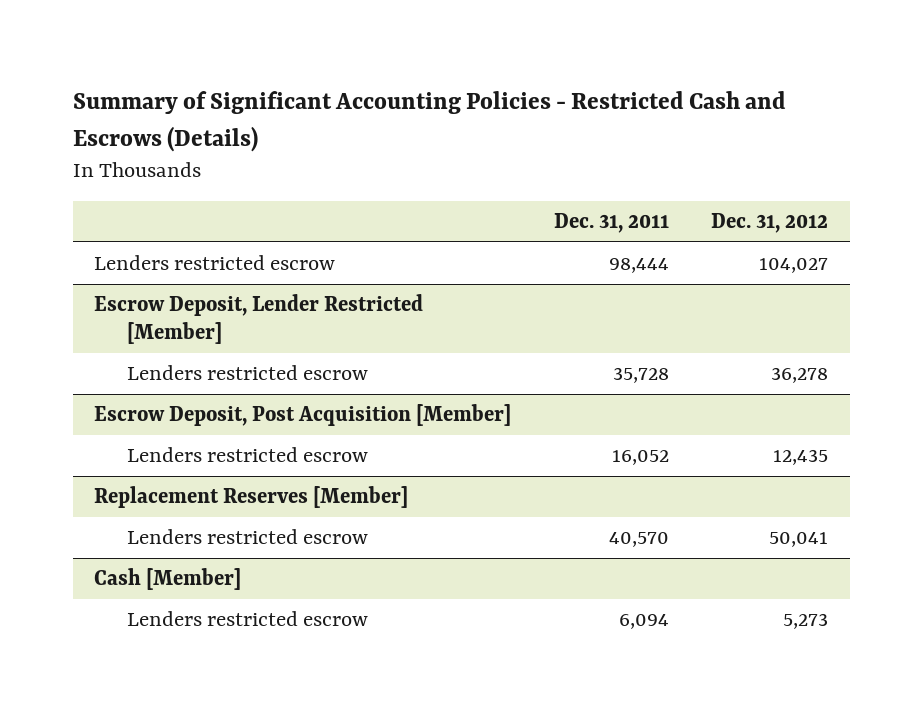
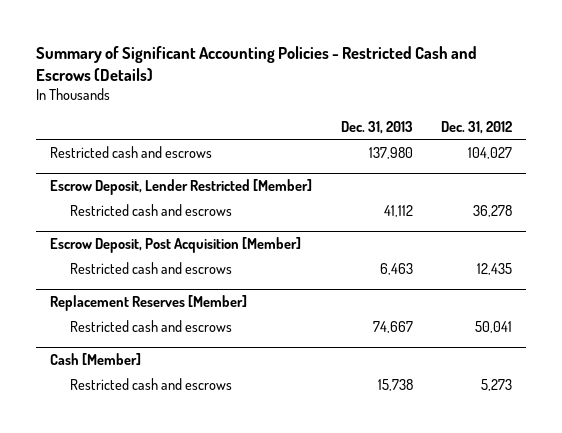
- | Dec. 31, 2011 | Dec. 31, 2012
+ | Dec. 31, 2013 | Dec. 31, 2012
- Lenders restricted escrow | 98,444 | 104,027
+ Restricted cash and escrows | 137,980 | 104,027
@ Escrow Deposit, Lender Restricted [Member]
- Lenders restricted escrow | 35,728 | 36,278
+ Restricted cash and escrows | 41,112 | 36,278
@ Escrow Deposit, Post Acquisition [Member]
- Lenders restricted escrow | 16,052 | 12,435
+ Restricted cash and escrows | 6,463 | 12,435
@ Replacement Reserves [Member]
- Lenders restricted escrow | 40,570 | 50,041
+ Restricted cash and escrows | 74,667 | 50,041
@ Cash [Member]
- Lenders restricted escrow | 6,094 | 5,273
+ Restricted cash and escrows | 15,738 | 5,273

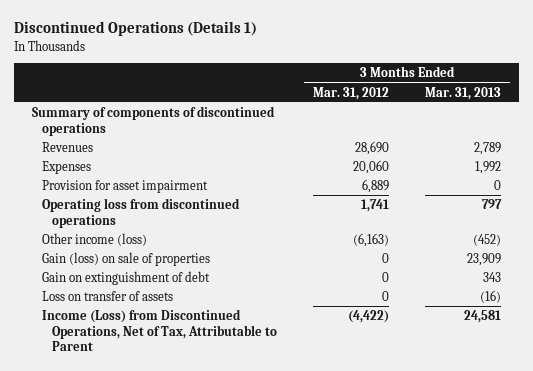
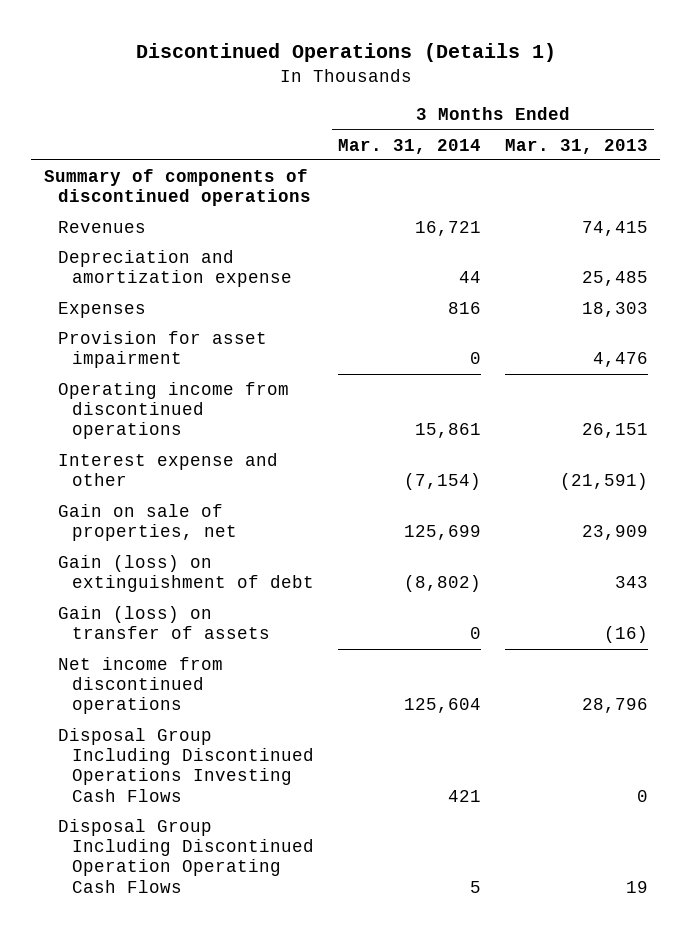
- | 3 Months Ended Mar. 31, 2012 | 3 Months Ended Mar. 31, 2013
+ | 3 Months Ended Mar. 31, 2014 | 3 Months Ended Mar. 31, 2013
- Revenues | 28,690 | 2,789
- Expenses | 20,060 | 1,992
- Provision for asset impairment | 6,889 | 0
- Operating loss from discontinued operations | 1,741 | 797
- Other income (loss) | (6,163) | (452)
- Gain (loss) on sale of properties | 0 | 23,909
- Gain on extinguishment of debt | 0 | 343
- Loss on transfer of assets | 0 | (16)
- Income (Loss) from Discontinued Operations, Net of Tax, Attributable to Parent | (4,422) | 24,581
+ Revenues | 16,721 | 74,415
+ Depreciation and amortization expense | 44 | 25,485
+ Expenses | 816 | 18,303
+ Provision for asset impairment | 0 | 4,476
+ Operating income from discontinued operations | 15,861 | 26,151
+ Interest expense and other | (7,154) | (21,591)
+ Gain on sale of properties, net | 125,699 | 23,909
+ Gain (loss) on extinguishment of debt | (8,802) | 343
+ Gain (loss) on transfer of assets | 0 | (16)
+ Net income from discontinued operations | 125,604 | 28,796
+ Disposal Group Including Discontinued Operations Investing Cash Flows | 421 | 0
+ Disposal Group Including Discontinued Operation Operating Cash Flows | 5 | 19

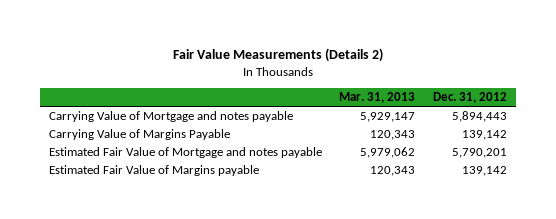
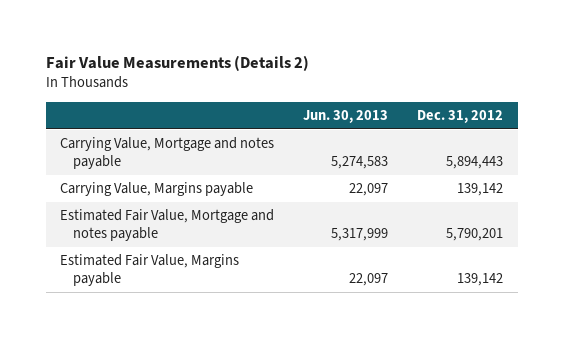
- | Mar. 31, 2013 | Dec. 31, 2012
+ | Jun. 30, 2013 | Dec. 31, 2012
- Carrying Value of Mortgage and notes payable | 5,929,147 | 5,894,443
- Carrying Value of Margins Payable | 120,343 | 139,142
- Estimated Fair Value of Mortgage and notes payable | 5,979,062 | 5,790,201
- Estimated Fair Value of Margins payable | 120,343 | 139,142
+ Carrying Value, Mortgage and notes payable | 5,274,583 | 5,894,443
+ Carrying Value, Margins payable | 22,097 | 139,142
+ Estimated Fair Value, Mortgage and notes payable | 5,317,999 | 5,790,201
+ Estimated Fair Value, Margins payable | 22,097 | 139,142

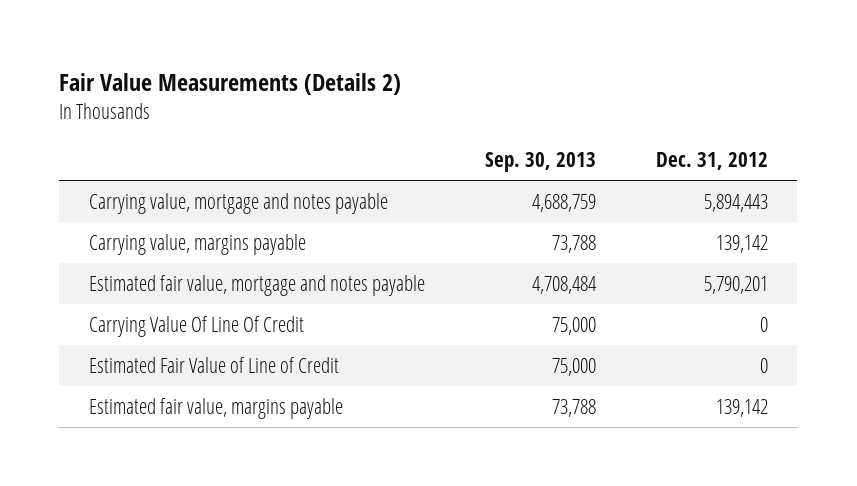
- | Jun. 30, 2013 | Dec. 31, 2012
+ | Sep. 30, 2013 | Dec. 31, 2012
- Carrying Value, Mortgage and notes payable | 5,274,583 | 5,894,443
- Carrying Value, Margins payable | 22,097 | 139,142
- Estimated Fair Value, Mortgage and notes payable | 5,317,999 | 5,790,201
- Estimated Fair Value, Margins payable | 22,097 | 139,142
+ Carrying value, mortgage and notes payable | 4,688,759 | 5,894,443
+ Carrying value, margins payable | 73,788 | 139,142
+ Estimated fair value, mortgage and notes payable | 4,708,484 | 5,790,201
+ Carrying Value Of Line Of Credit | 75,000 | 0
+ Estimated Fair Value of Line of Credit | 75,000 | 0
+ Estimated fair value, margins payable | 73,788 | 139,142

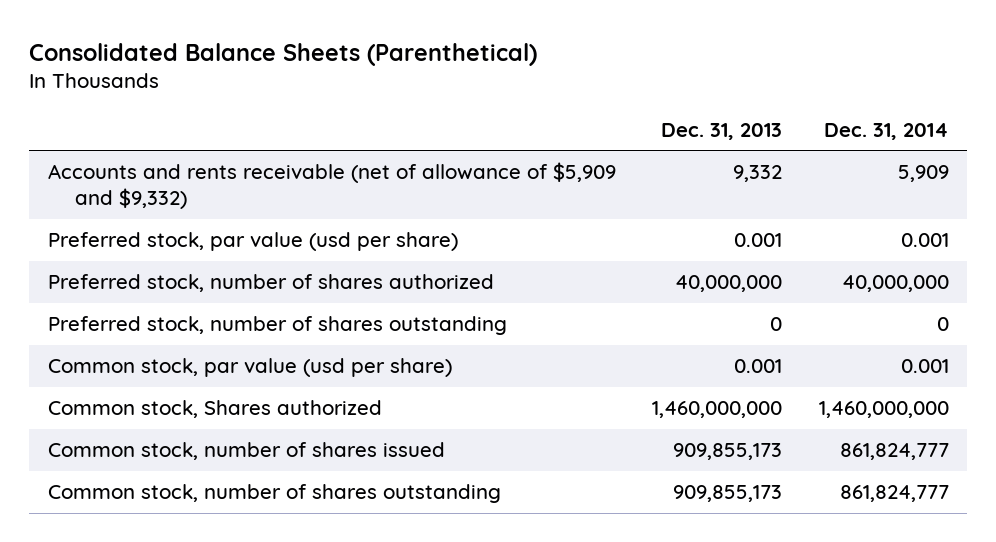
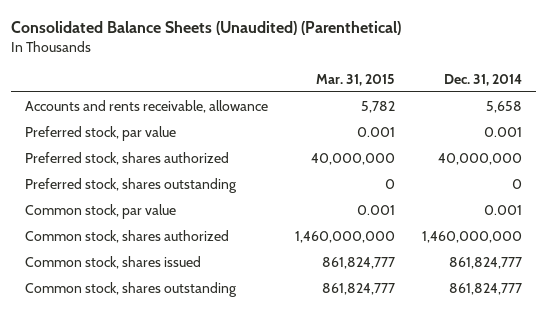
- Consolidated Balance Sheets (Parenthetical)
+ Consolidated Balance Sheets (Unaudited) (Parenthetical)
- | Dec. 31, 2013 | Dec. 31, 2014
+ | Mar. 31, 2015 | Dec. 31, 2014
- Accounts and rents receivable (net of allowance of $5,909 and $9,332) | 9,332 | 5,909
- Preferred stock, par value (usd per share) | 0.001 | 0.001
- Preferred stock, number of shares authorized | 40,000,000 | 40,000,000
- Preferred stock, number of shares outstanding | 0 | 0
- Common stock, par value (usd per share) | 0.001 | 0.001
- Common stock, Shares authorized | 1,460,000,000 | 1,460,000,000
- Common stock, number of shares issued | 909,855,173 | 861,824,777
- Common stock, number of shares outstanding | 909,855,173 | 861,824,777
+ Accounts and rents receivable, allowance | 5,782 | 5,658
+ Preferred stock, par value | 0.001 | 0.001
+ Preferred stock, shares authorized | 40,000,000 | 40,000,000
+ Preferred stock, shares outstanding | 0 | 0
+ Common stock, par value | 0.001 | 0.001
+ Common stock, shares authorized | 1,460,000,000 | 1,460,000,000
+ Common stock, shares issued | 861,824,777 | 861,824,777
+ Common stock, shares outstanding | 861,824,777 | 861,824,777

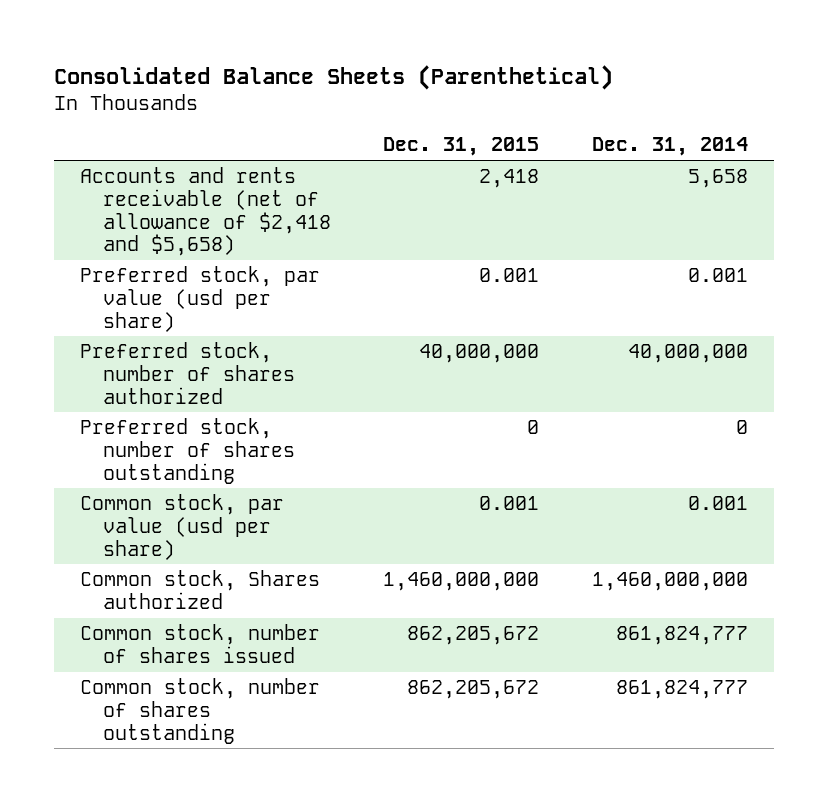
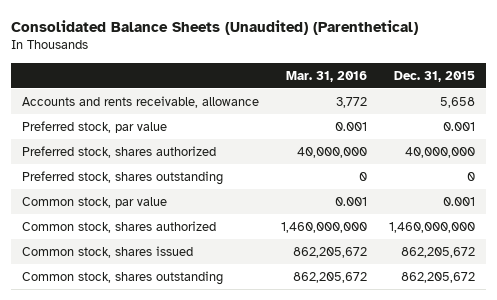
- Consolidated Balance Sheets (Parenthetical)
+ Consolidated Balance Sheets (Unaudited) (Parenthetical)
- | Dec. 31, 2015 | Dec. 31, 2014
+ | Mar. 31, 2016 | Dec. 31, 2015
- Accounts and rents receivable (net of allowance of $2,418 and $5,658) | 2,418 | 5,658
- Preferred stock, par value (usd per share) | 0.001 | 0.001
- Preferred stock, number of shares authorized | 40,000,000 | 40,000,000
- Preferred stock, number of shares outstanding | 0 | 0
- Common stock, par value (usd per share) | 0.001 | 0.001
- Common stock, Shares authorized | 1,460,000,000 | 1,460,000,000
- Common stock, number of shares issued | 862,205,672 | 861,824,777
- Common stock, number of shares outstanding | 862,205,672 | 861,824,777
+ Accounts and rents receivable, allowance | 3,772 | 5,658
+ Preferred stock, par value | 0.001 | 0.001
+ Preferred stock, shares authorized | 40,000,000 | 40,000,000
+ Preferred stock, shares outstanding | 0 | 0
+ Common stock, par value | 0.001 | 0.001
+ Common stock, shares authorized | 1,460,000,000 | 1,460,000,000
+ Common stock, shares issued | 862,205,672 | 862,205,672
+ Common stock, shares outstanding | 862,205,672 | 862,205,672

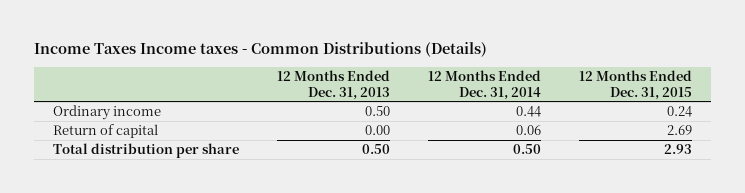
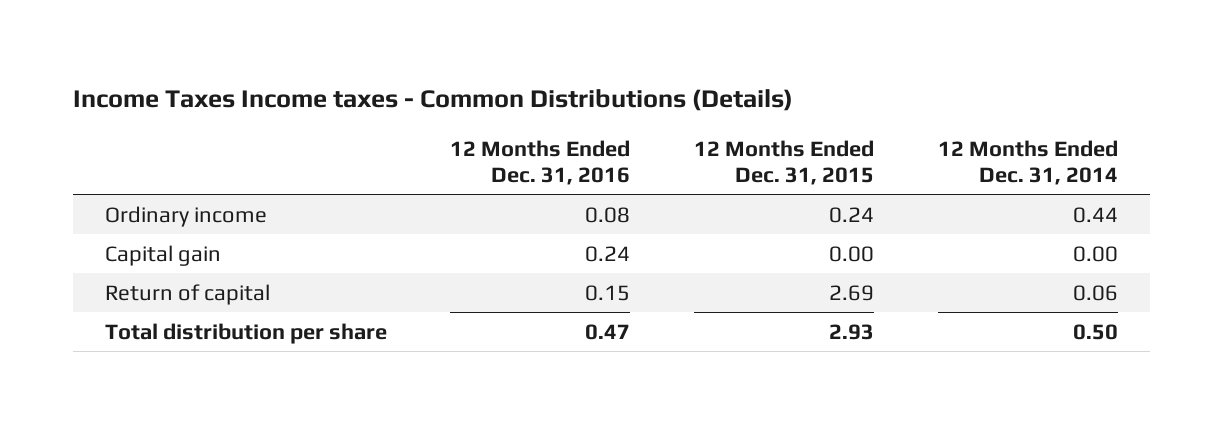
- | 12 Months Ended Dec. 31, 2013 | 12 Months Ended Dec. 31, 2014 | 12 Months Ended Dec. 31, 2015
+ | 12 Months Ended Dec. 31, 2016 | 12 Months Ended Dec. 31, 2015 | 12 Months Ended Dec. 31, 2014
+ Capital gain | 0.24 | 0.00 | 0.00

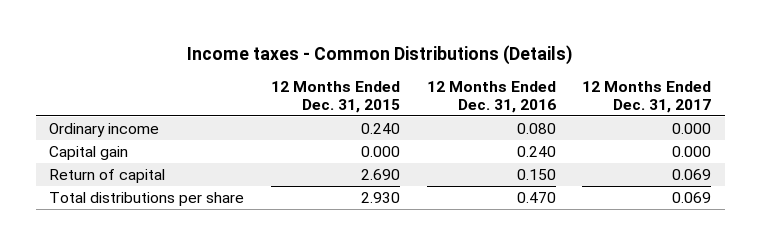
- Income Taxes Income taxes - Common Distributions (Details)
+ Income taxes - Common Distributions (Details)
- | 12 Months Ended Dec. 31, 2016 | 12 Months Ended Dec. 31, 2015 | 12 Months Ended Dec. 31, 2014
+ | 12 Months Ended Dec. 31, 2015 | 12 Months Ended Dec. 31, 2016 | 12 Months Ended Dec. 31, 2017
- Ordinary income | 0.08 | 0.24 | 0.44
- Capital gain | 0.24 | 0.00 | 0.00
- Return of capital | 0.15 | 2.69 | 0.06
- Total distribution per share | 0.47 | 2.93 | 0.50
+ Ordinary income | 0.240 | 0.080 | 0.000
+ Capital gain | 0.000 | 0.240 | 0.000
+ Return of capital | 2.690 | 0.150 | 0.069
+ Total distributions per share | 2.930 | 0.470 | 0.069

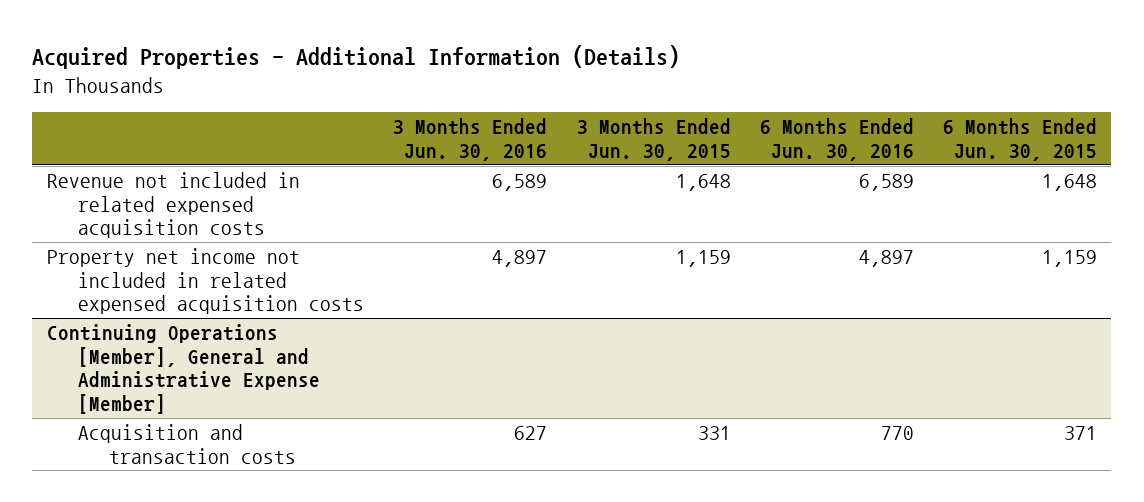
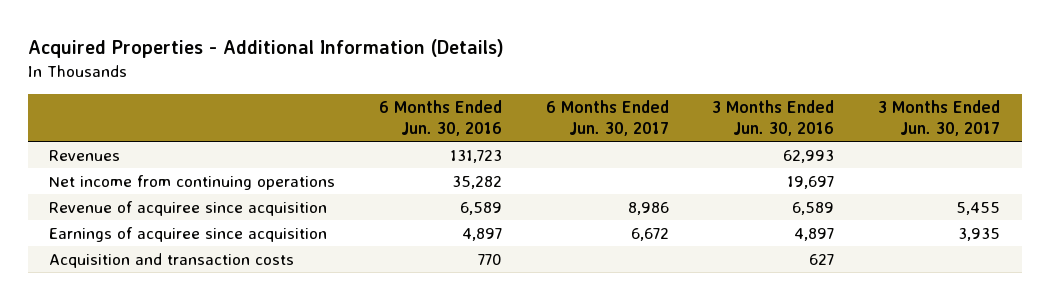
- | 3 Months Ended Jun. 30, 2016 | 3 Months Ended Jun. 30, 2015 | 6 Months Ended Jun. 30, 2016 | 6 Months Ended Jun. 30, 2015
+ | 6 Months Ended Jun. 30, 2016 | 6 Months Ended Jun. 30, 2017 | 3 Months Ended Jun. 30, 2016 | 3 Months Ended Jun. 30, 2017
- Revenue not included in related expensed acquisition costs | 6,589 | 1,648 | 6,589 | 1,648
- Property net income not included in related expensed acquisition costs | 4,897 | 1,159 | 4,897 | 1,159
- Continuing Operations [Member], General and Administrative Expense [Member]
+ Revenues | 131,723 | | 62,993 |
+ Net income from continuing operations | 35,282 | | 19,697 |
+ Revenue of acquiree since acquisition | 6,589 | 8,986 | 6,589 | 5,455
+ Earnings of acquiree since acquisition | 4,897 | 6,672 | 4,897 | 3,935

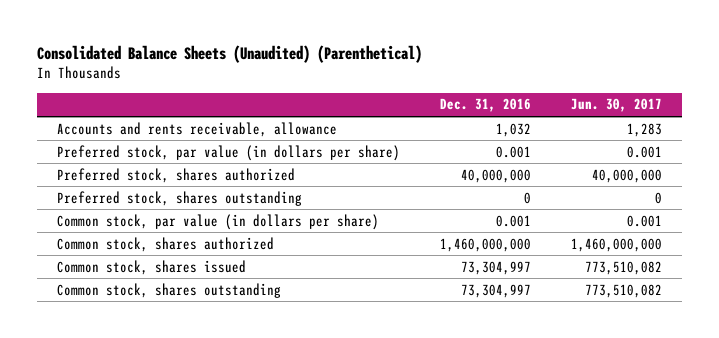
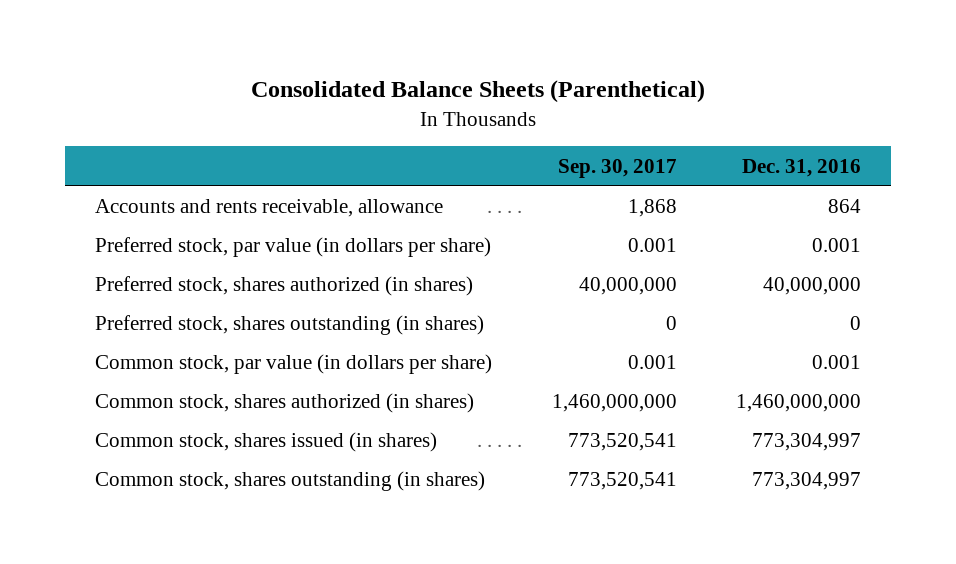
- Consolidated Balance Sheets (Unaudited) (Parenthetical)
+ Consolidated Balance Sheets (Parenthetical)
- | Dec. 31, 2016 | Jun. 30, 2017
+ | Sep. 30, 2017 | Dec. 31, 2016
- Accounts and rents receivable, allowance | 1,032 | 1,283
+ Accounts and rents receivable, allowance | 1,868 | 864
- Preferred stock, shares authorized | 40,000,000 | 40,000,000
- Preferred stock, shares outstanding | 0 | 0
+ Preferred stock, shares authorized (in shares) | 40,000,000 | 40,000,000
+ Preferred stock, shares outstanding (in shares) | 0 | 0
- Common stock, shares authorized | 1,460,000,000 | 1,460,000,000
- Common stock, shares issued | 73,304,997 | 773,510,082
- Common stock, shares outstanding | 73,304,997 | 773,510,082
+ Common stock, shares authorized (in shares) | 1,460,000,000 | 1,460,000,000
+ Common stock, shares issued (in shares) | 773,520,541 | 773,304,997
+ Common stock, shares outstanding (in shares) | 773,520,541 | 773,304,997

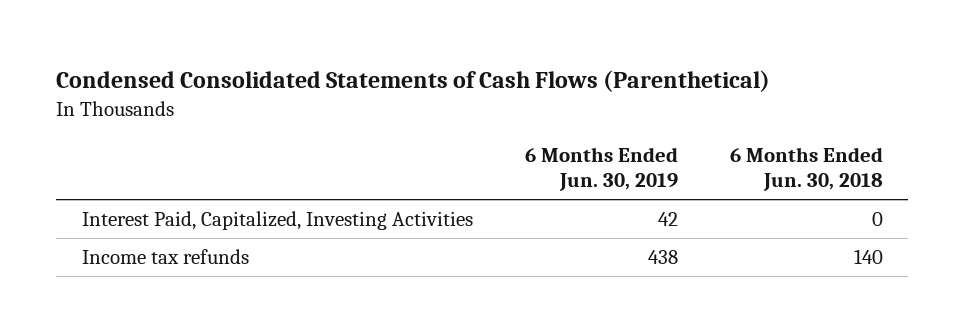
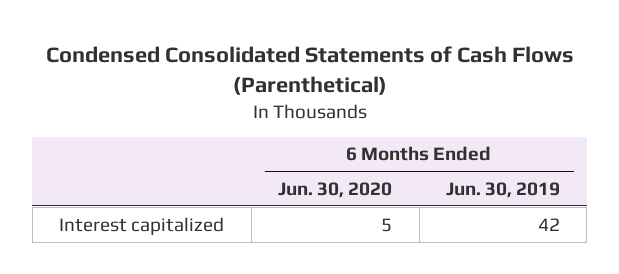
- | 6 Months Ended Jun. 30, 2019 | 6 Months Ended Jun. 30, 2018
+ | 6 Months Ended Jun. 30, 2020 | 6 Months Ended Jun. 30, 2019
- Interest Paid, Capitalized, Investing Activities | 42 | 0
- Income tax refunds | 438 | 140
+ Interest capitalized | 5 | 42

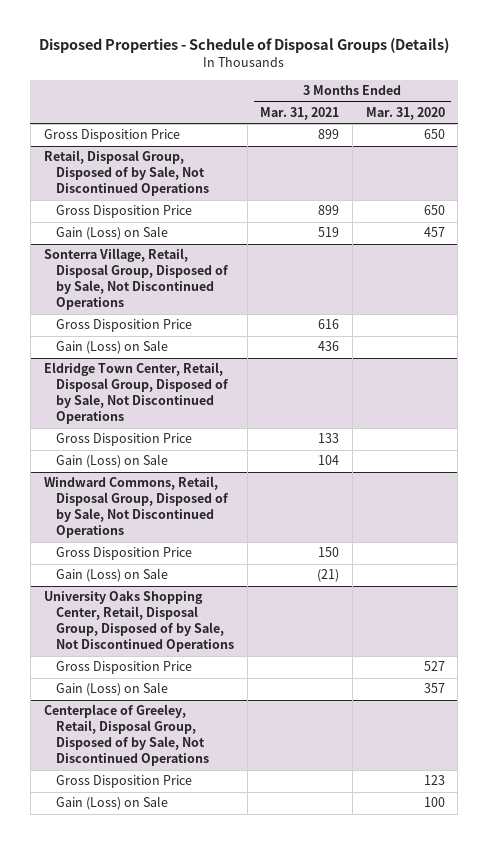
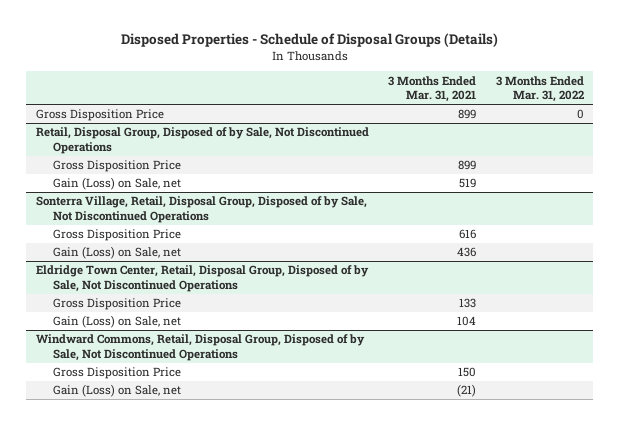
- | 3 Months Ended Mar. 31, 2021 | 3 Months Ended Mar. 31, 2020
+ | 3 Months Ended Mar. 31, 2021 | 3 Months Ended Mar. 31, 2022
@ Retail, Disposal Group, Disposed of by Sale, Not Discontinued Operations
- Gain (Loss) on Sale | 519 | 457
+ Gain (Loss) on Sale, net | 519 |
@ Sonterra Village, Retail, Disposal Group, Disposed of by Sale, Not Discontinued Operations
- Gain (Loss) on Sale | 436 |
+ Gain (Loss) on Sale, net | 436 |
@ Eldridge Town Center, Retail, Disposal Group, Disposed of by Sale, Not Discontinued Operations
- Gain (Loss) on Sale | 104 |
+ Gain (Loss) on Sale, net | 104 |
@ Windward Commons, Retail, Disposal Group, Disposed of by Sale, Not Discontinued Operations
- Gain (Loss) on Sale | (21) |
- University Oaks Shopping Center, Retail, Disposal Group, Disposed of by Sale, Not Discontinued Operations
- Gross Disposition Price | | 527
- Gain (Loss) on Sale | | 357
- Centerplace of Greeley, Retail, Disposal Group, Disposed of by Sale, Not Discontinued Operations
- Gross Disposition Price | | 123
- Gain (Loss) on Sale | | 100
@ Windward Commons, Retail, Disposal Group, Disposed of by Sale, Not Discontinued Operations
+ Gain (Loss) on Sale, net | (21) |

